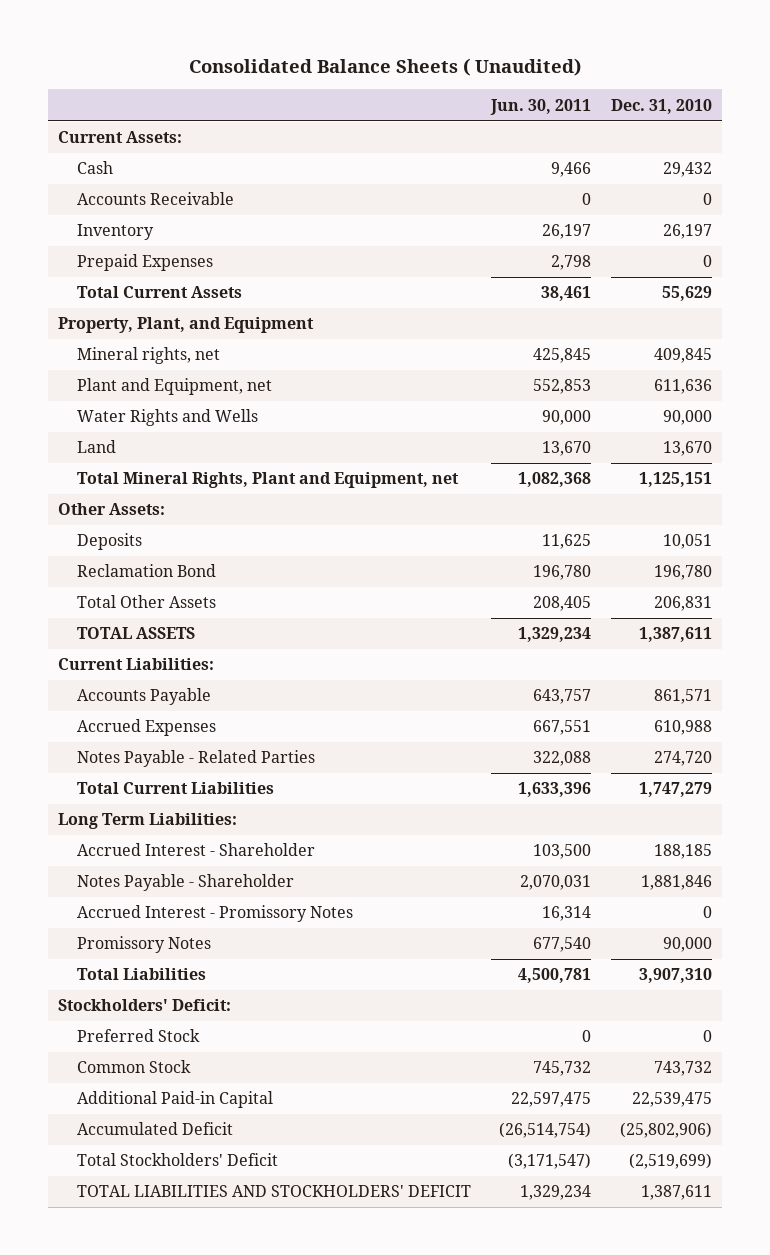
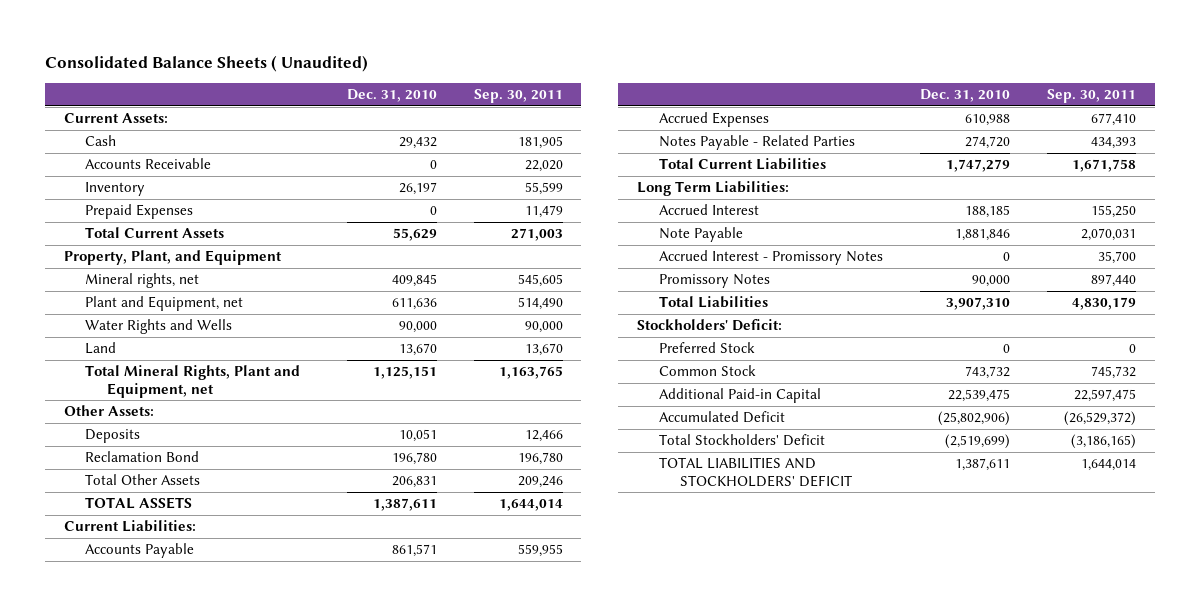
- | Jun. 30, 2011 | Dec. 31, 2010
+ | Dec. 31, 2010 | Sep. 30, 2011
- Accrued Interest - Shareholder | 103,500 | 188,185
- Notes Payable - Shareholder | 2,070,031 | 1,881,846
+ Accrued Interest | 188,185 | 155,250
+ Note Payable | 1,881,846 | 2,070,031

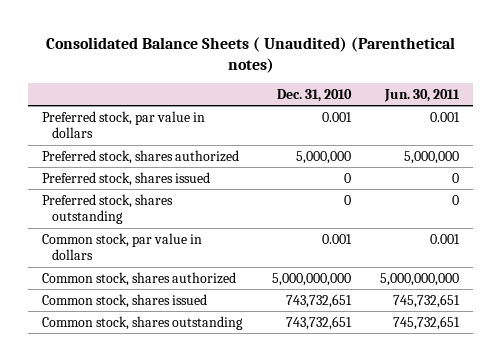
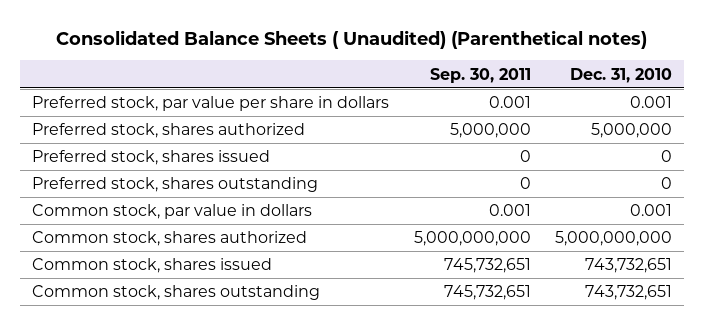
- | Dec. 31, 2010 | Jun. 30, 2011
+ | Sep. 30, 2011 | Dec. 31, 2010
- Preferred stock, par value in dollars | 0.001 | 0.001
+ Preferred stock, par value per share in dollars | 0.001 | 0.001

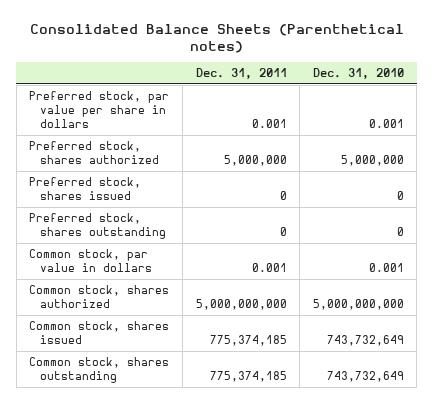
- Consolidated Balance Sheets ( Unaudited) (Parenthetical notes)
+ Consolidated Balance Sheets (Parenthetical notes)
- | Sep. 30, 2011 | Dec. 31, 2010
+ | Dec. 31, 2011 | Dec. 31, 2010
- Common stock, shares issued | 745,732,651 | 743,732,651
- Common stock, shares outstanding | 745,732,651 | 743,732,651
+ Common stock, shares issued | 775,374,185 | 743,732,649
+ Common stock, shares outstanding | 775,374,185 | 743,732,649

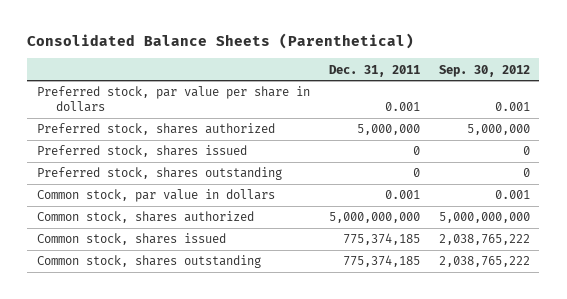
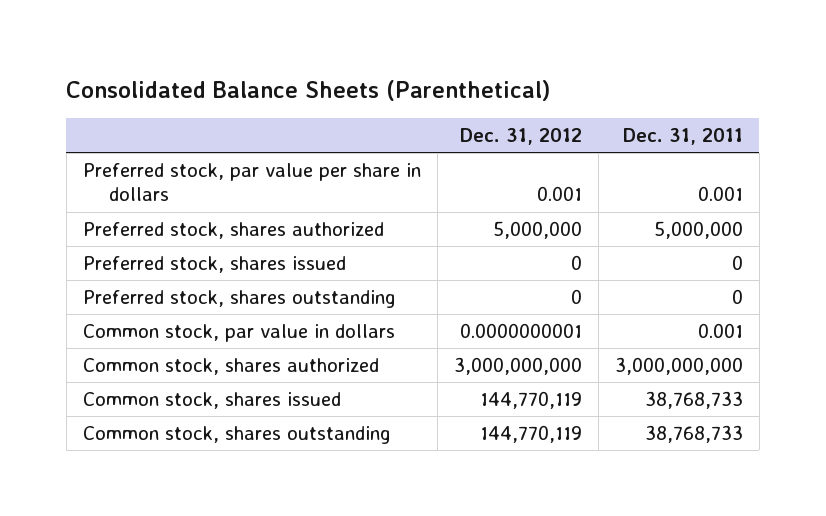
- | Dec. 31, 2011 | Sep. 30, 2012
+ | Dec. 31, 2012 | Dec. 31, 2011
- Common stock, shares authorized | 5,000,000,000 | 5,000,000,000
- Common stock, shares issued | 775,374,185 | 2,038,765,222
- Common stock, shares outstanding | 775,374,185 | 2,038,765,222
+ Common stock, shares authorized | 3,000,000,000 | 3,000,000,000
+ Common stock, shares issued | 144,770,119 | 38,768,733
+ Common stock, shares outstanding | 144,770,119 | 38,768,733

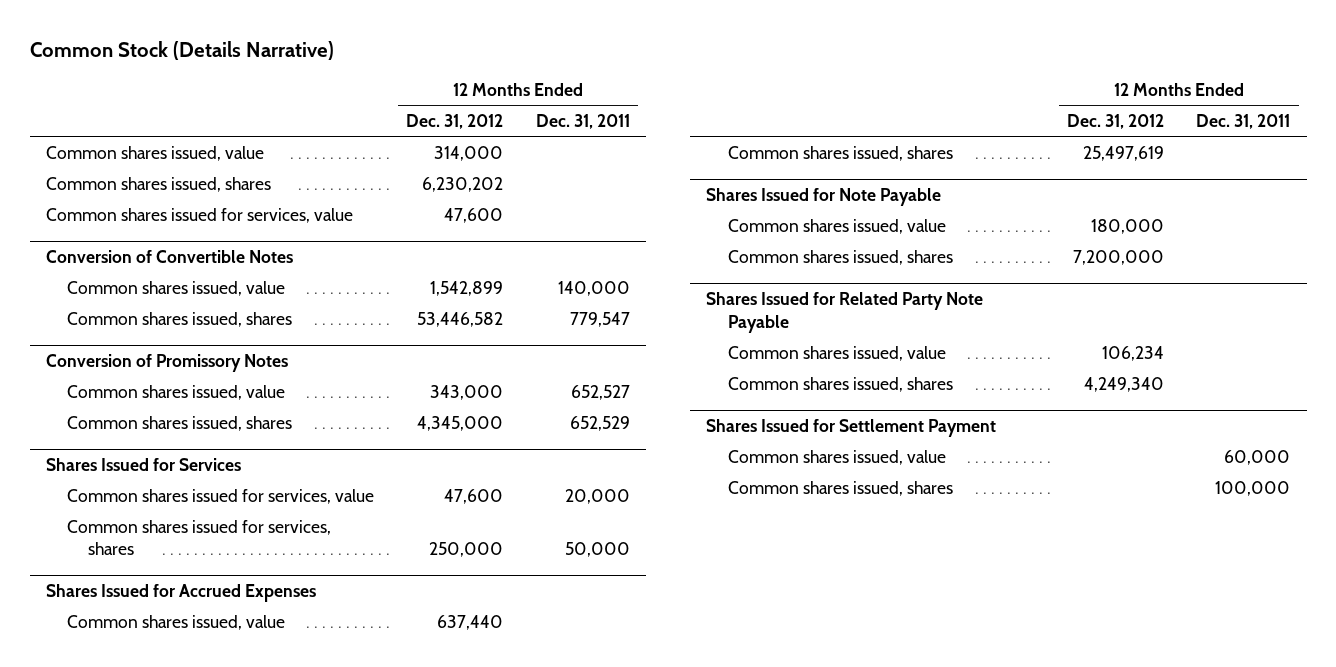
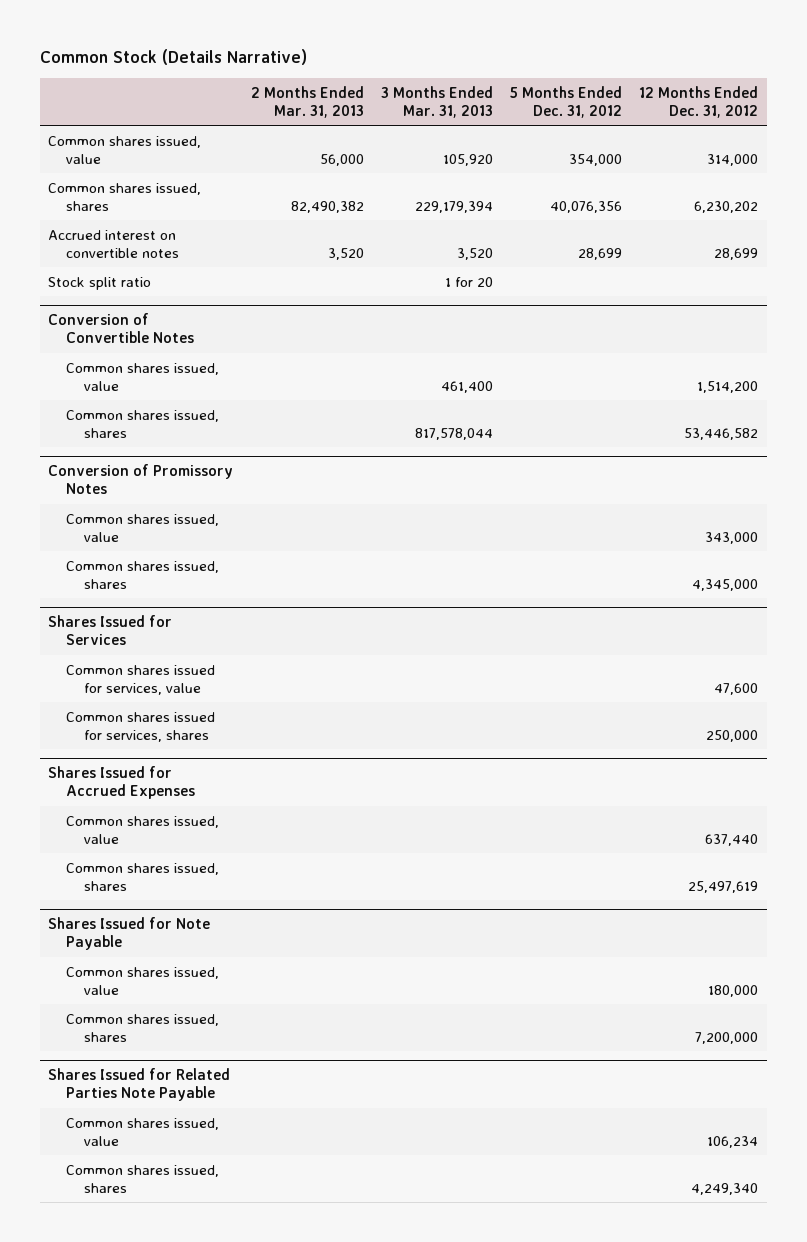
- | 12 Months Ended Dec. 31, 2012 | 12 Months Ended Dec. 31, 2011
+ | 2 Months Ended Mar. 31, 2013 | 3 Months Ended Mar. 31, 2013 | 5 Months Ended Dec. 31, 2012 | 12 Months Ended Dec. 31, 2012
- Common shares issued for services, value | 47,600 |
+ Accrued interest on convertible notes | 3,520 | 3,520 | 28,699 | 28,699
+ Stock split ratio | | 1 for 20 | |
@ Conversion of Convertible Notes
- Common shares issued, value | 1,542,899 | 140,000
+ Common shares issued, value | | 461,400 | | 1,514,200
- Shares Issued for Related Party Note Payable
+ Shares Issued for Related Parties Note Payable
- Shares Issued for Settlement Payment
- Common shares issued, value | | 60,000
- Common shares issued, shares | | 100,000

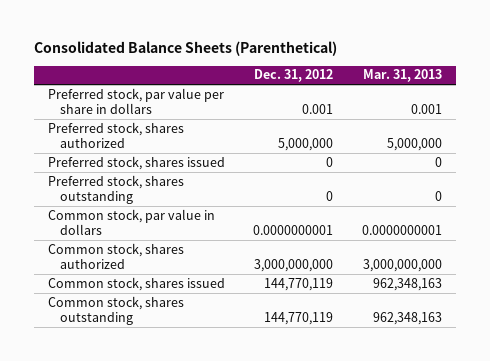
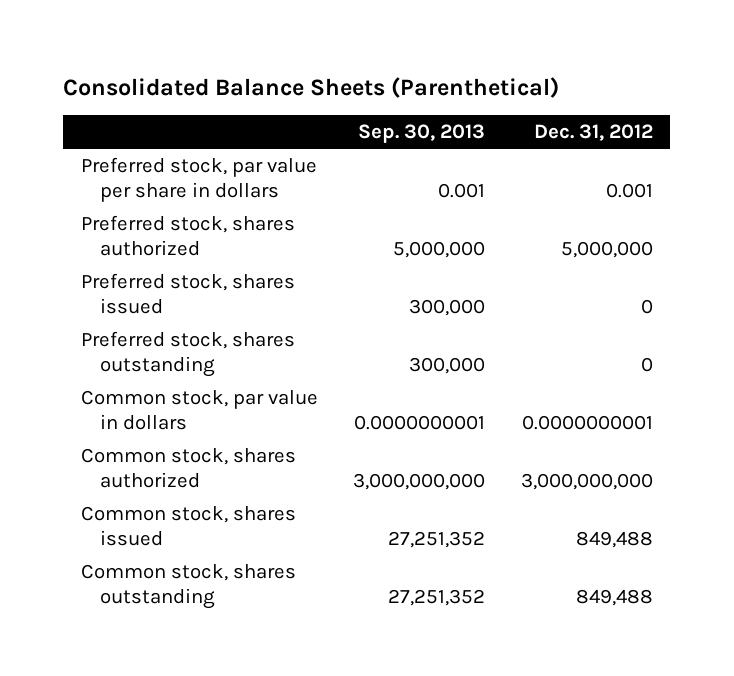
- | Dec. 31, 2012 | Mar. 31, 2013
+ | Sep. 30, 2013 | Dec. 31, 2012
- Common stock, shares issued | 144,770,119 | 962,348,163
- Common stock, shares outstanding | 144,770,119 | 962,348,163
+ Common stock, shares issued | 27,251,352 | 849,488
+ Common stock, shares outstanding | 27,251,352 | 849,488

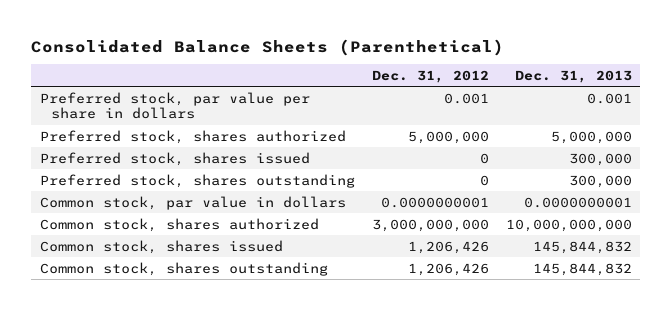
- | Sep. 30, 2013 | Dec. 31, 2012
+ | Dec. 31, 2012 | Dec. 31, 2013
- Common stock, shares issued | 27,251,352 | 849,488
- Common stock, shares outstanding | 27,251,352 | 849,488
+ Common stock, shares issued | 1,206,426 | 145,844,832
+ Common stock, shares outstanding | 1,206,426 | 145,844,832

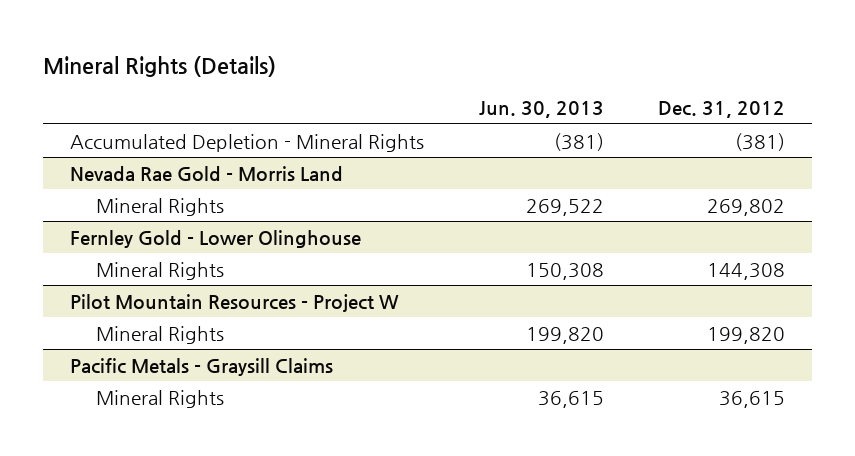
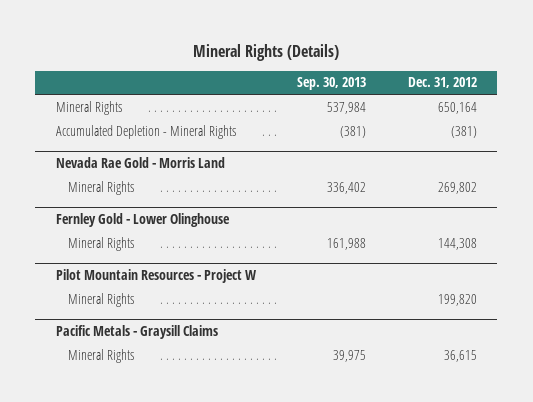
- | Jun. 30, 2013 | Dec. 31, 2012
+ | Sep. 30, 2013 | Dec. 31, 2012
+ Mineral Rights | 537,984 | 650,164

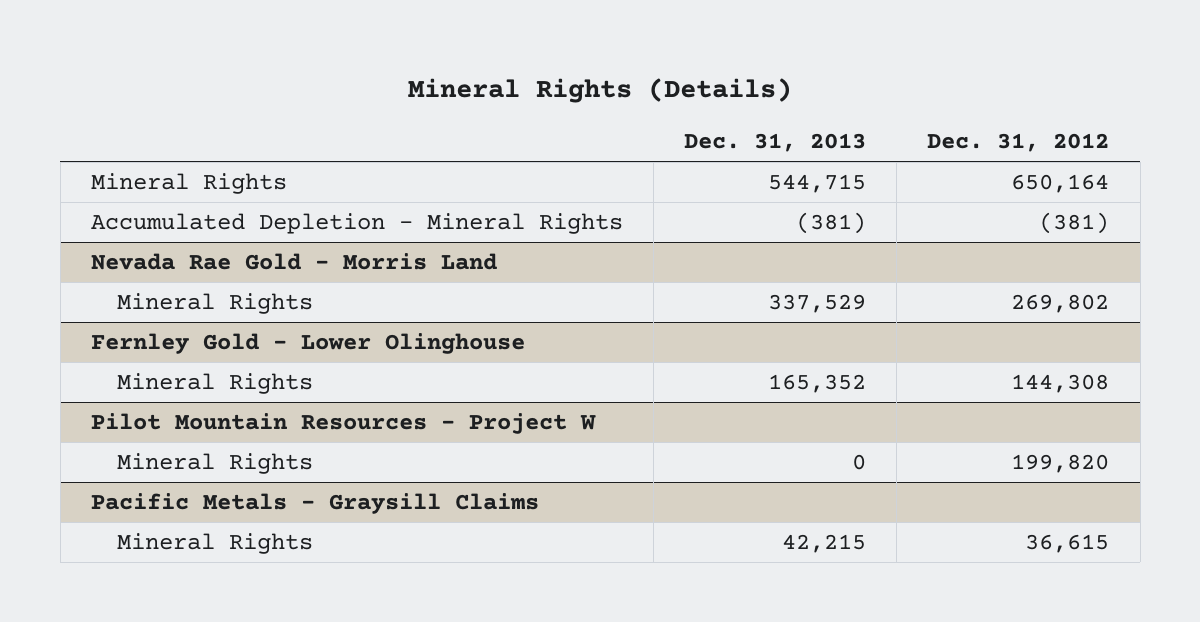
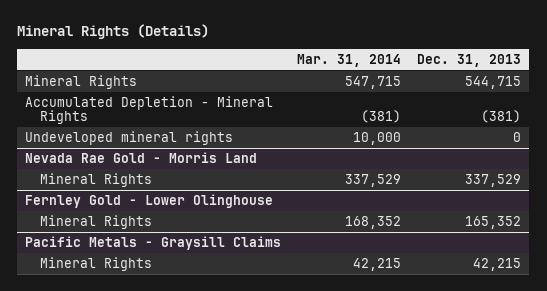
- | Dec. 31, 2013 | Dec. 31, 2012
+ | Mar. 31, 2014 | Dec. 31, 2013
+ Undeveloped mineral rights | 10,000 | 0
- Pilot Mountain Resources - Project W
- Mineral Rights | 0 | 199,820

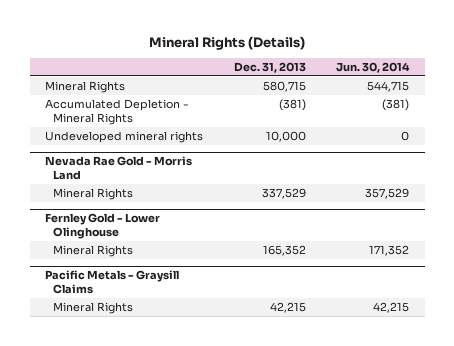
- | Mar. 31, 2014 | Dec. 31, 2013
+ | Dec. 31, 2013 | Jun. 30, 2014
- Mineral Rights | 547,715 | 544,715
+ Mineral Rights | 580,715 | 544,715
- Undeveloped mineral rights | 10,000 | 0
+ Undeveloped mineral rights | 10,000 | 0

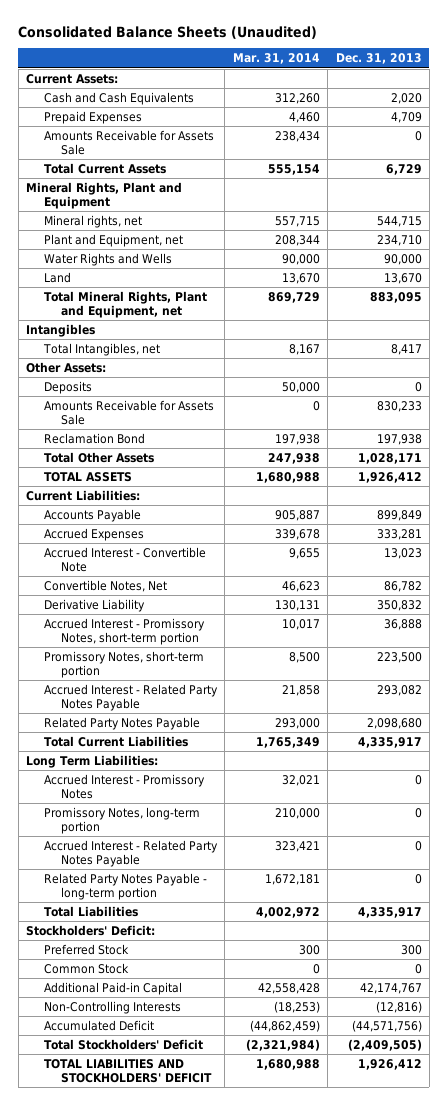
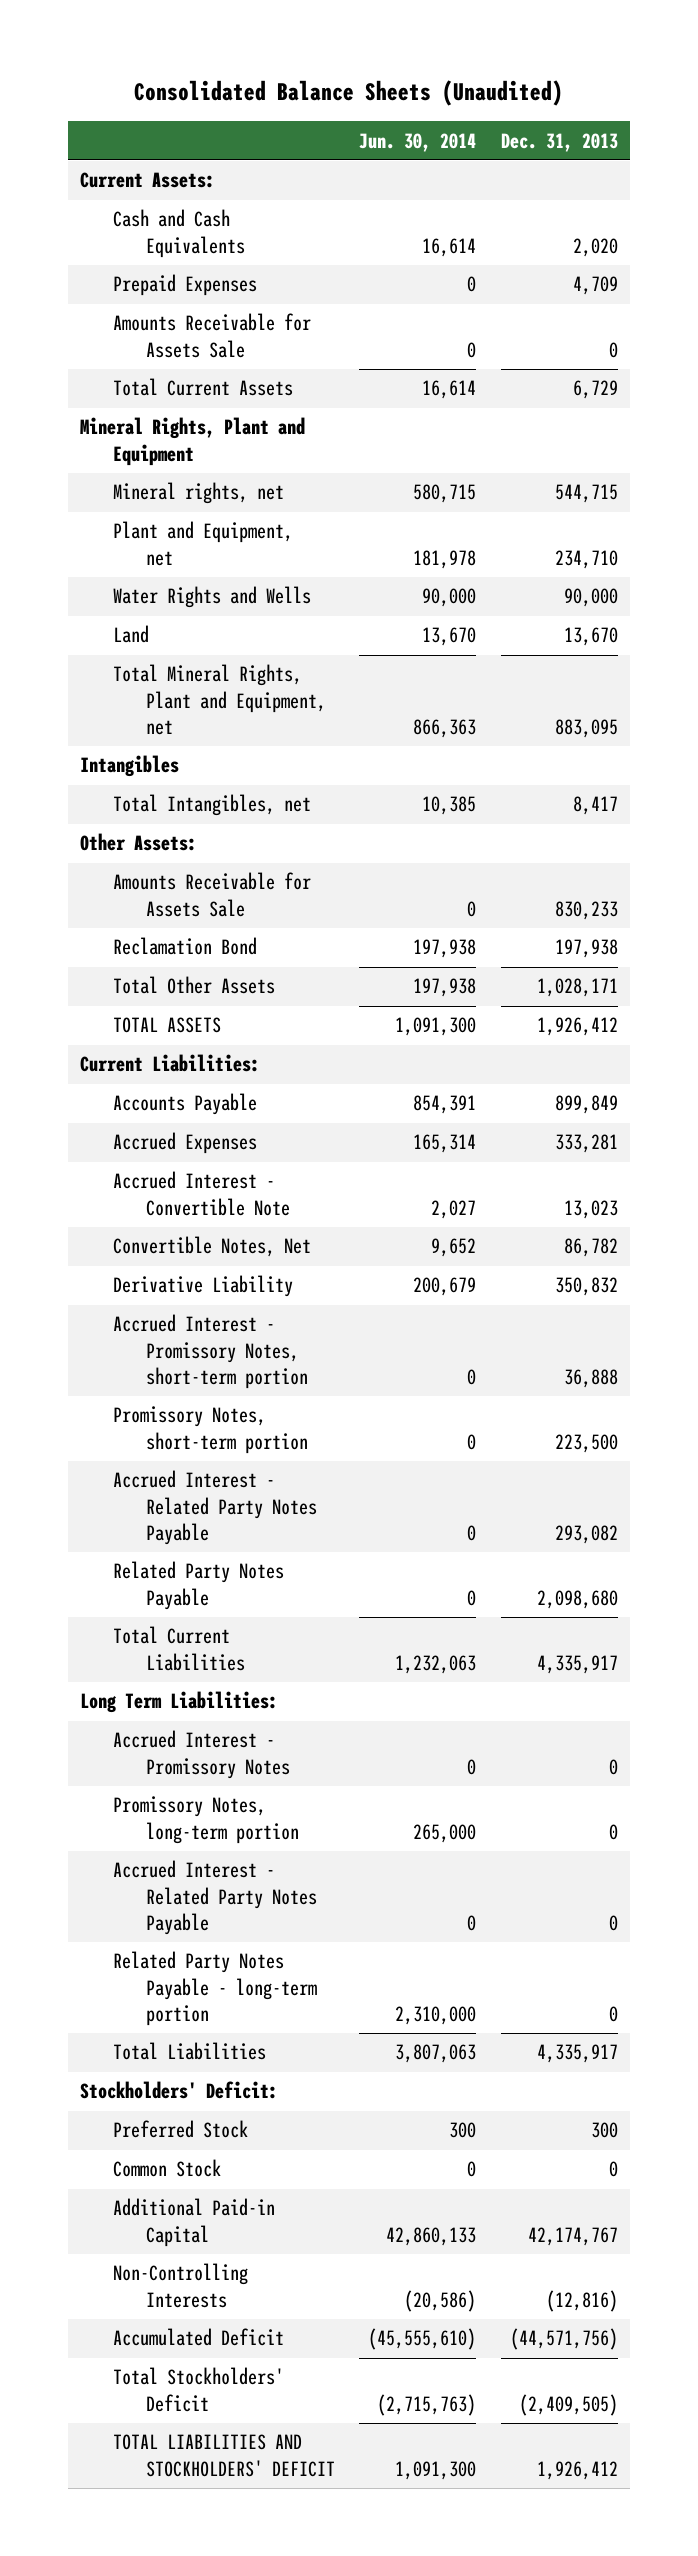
- | Mar. 31, 2014 | Dec. 31, 2013
+ | Jun. 30, 2014 | Dec. 31, 2013
- Deposits | 50,000 | 0

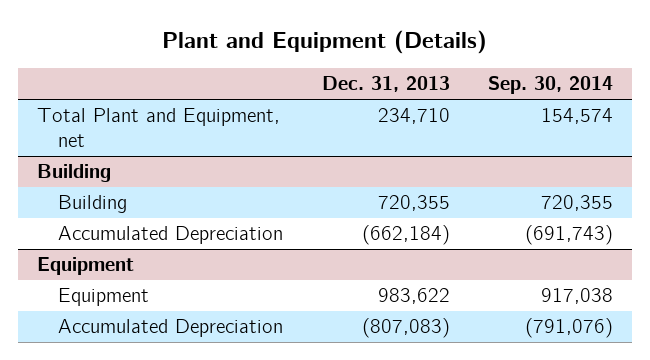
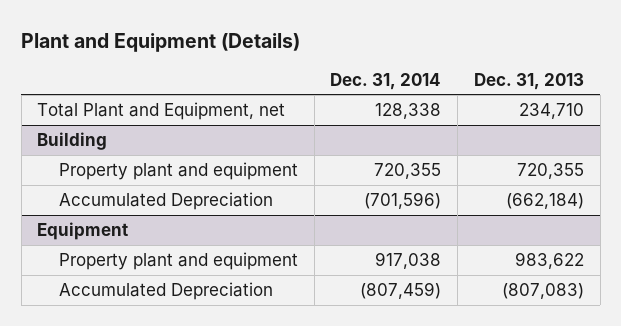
- | Dec. 31, 2013 | Sep. 30, 2014
+ | Dec. 31, 2014 | Dec. 31, 2013
@ Building
- Building | 720,355 | 720,355
+ Property plant and equipment | 720,355 | 720,355
@ Equipment
- Equipment | 983,622 | 917,038
+ Property plant and equipment | 917,038 | 983,622

